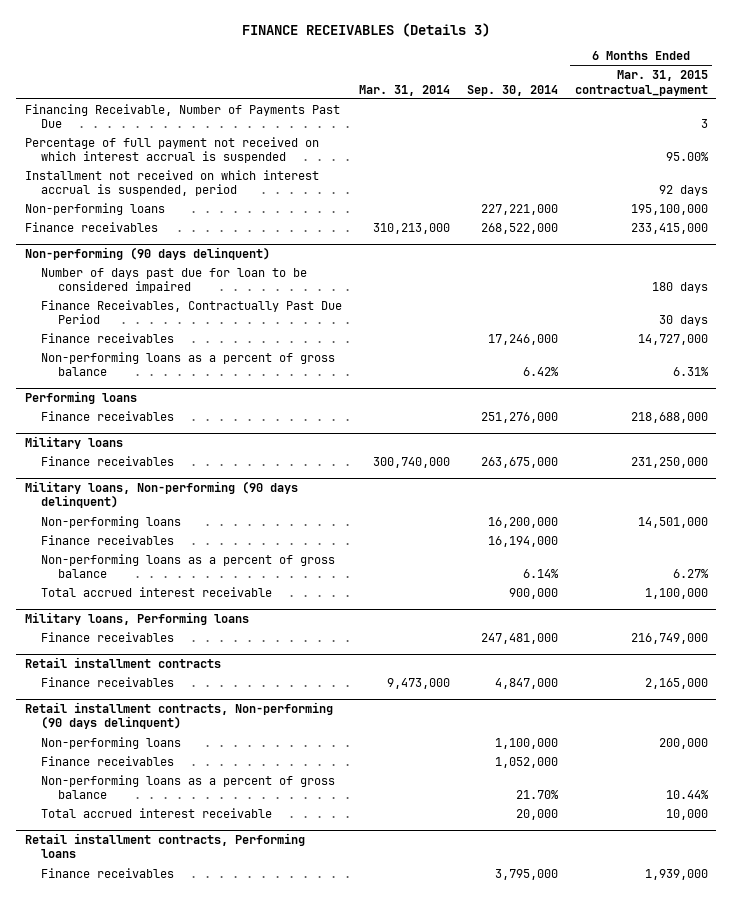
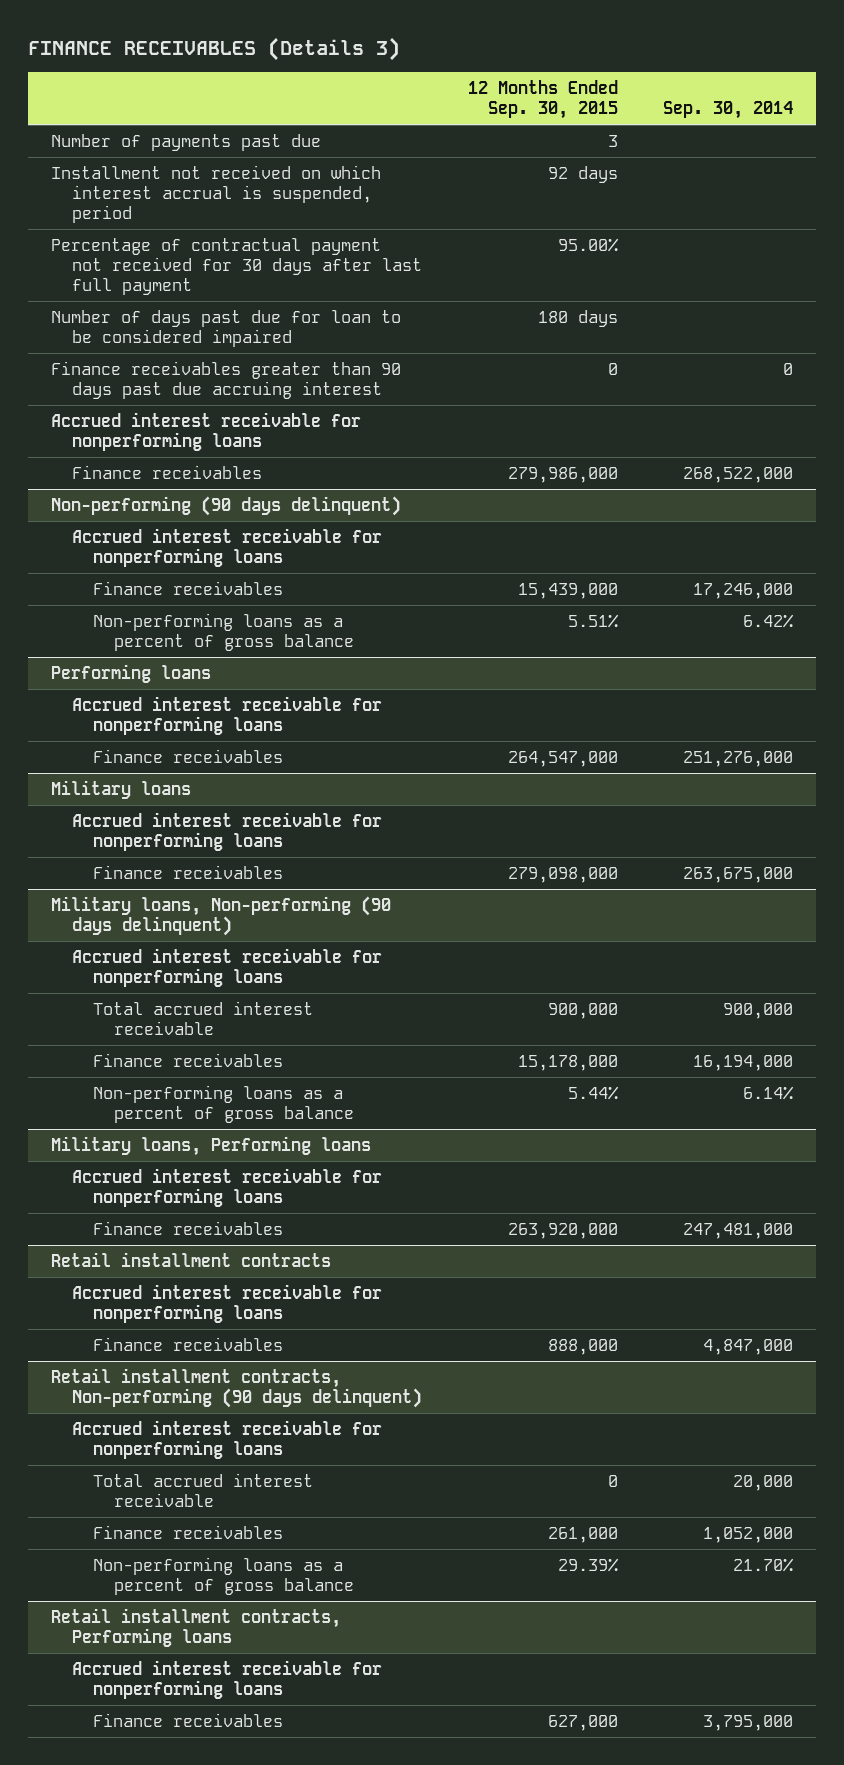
- | Mar. 31, 2014 | Sep. 30, 2014 | 6 Months Ended Mar. 31, 2015 contractual_payment
+ | 12 Months Ended Sep. 30, 2015 | Sep. 30, 2014
- Financing Receivable, Number of Payments Past Due | | | 3
- Percentage of full payment not received on which interest accrual is suspended | | | 95.00%
+ Number of payments past due | 3 |
- Non-performing loans | | 227,221,000 | 195,100,000
+ Percentage of contractual payment not received for 30 days after last full payment | 95.00% |
+ Number of days past due for loan to be considered impaired | 180 days |
+ Finance receivables greater than 90 days past due accruing interest | 0 | 0
+ Accrued interest receivable for nonperforming loans
@ Non-performing (90 days delinquent)
- Number of days past due for loan to be considered impaired | | | 180 days
- Finance Receivables, Contractually Past Due Period | | | 30 days
+ Accrued interest receivable for nonperforming loans
@ Performing loans
+ Accrued interest receivable for nonperforming loans
@ Military loans
+ Accrued interest receivable for nonperforming loans
@ Military loans, Non-performing (90 days delinquent)
- Non-performing loans | | 16,200,000 | 14,501,000
+ Accrued interest receivable for nonperforming loans
moved up: Total accrued interest receivable | 900,000 | 900,000
@ Military loans, Performing loans
+ Accrued interest receivable for nonperforming loans
@ Retail installment contracts
+ Accrued interest receivable for nonperforming loans
@ Retail installment contracts, Non-performing (90 days delinquent)
- Non-performing loans | | 1,100,000 | 200,000
+ Accrued interest receivable for nonperforming loans
moved up: Total accrued interest receivable | 0 | 20,000
@ Retail installment contracts, Performing loans
+ Accrued interest receivable for nonperforming loans

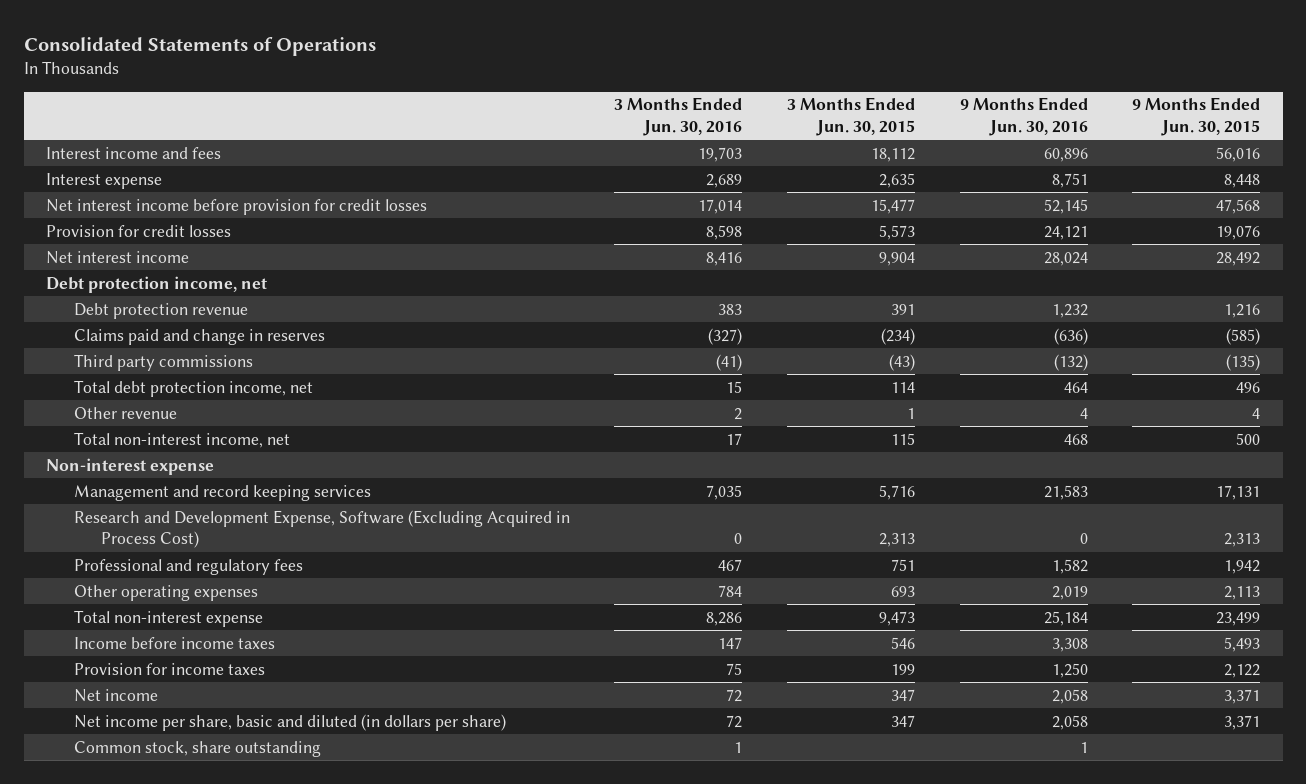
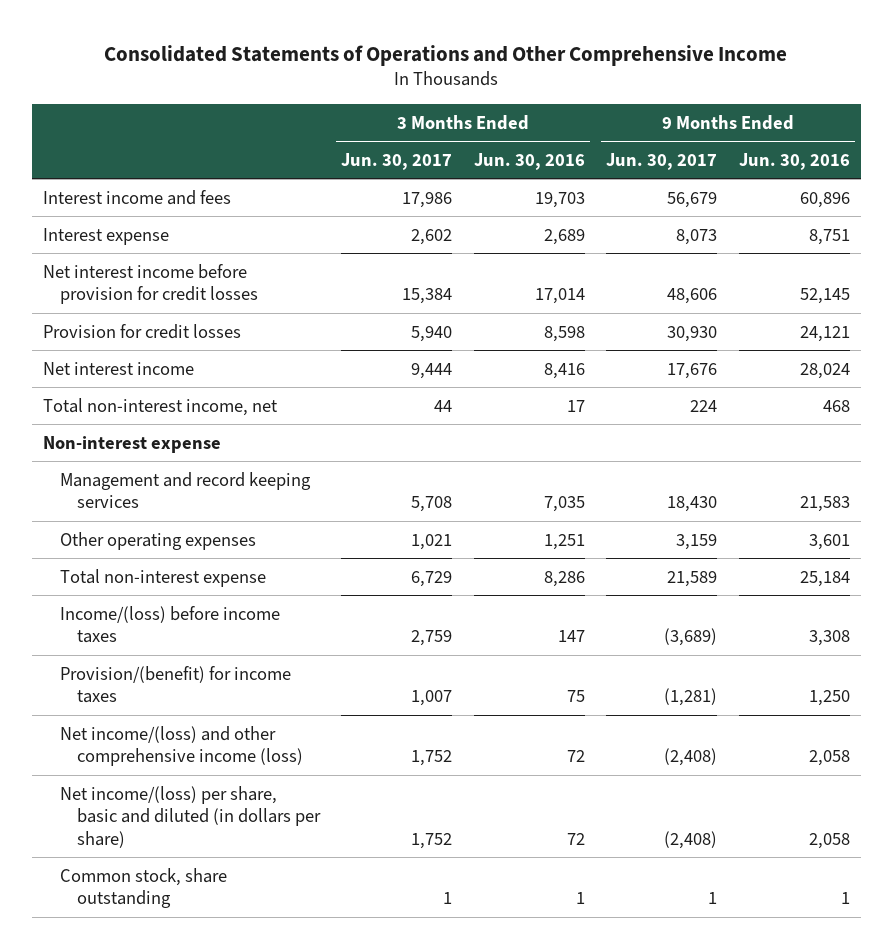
- Consolidated Statements of Operations
+ Consolidated Statements of Operations and Other Comprehensive Income
- | 3 Months Ended Jun. 30, 2016 | 3 Months Ended Jun. 30, 2015 | 9 Months Ended Jun. 30, 2016 | 9 Months Ended Jun. 30, 2015
+ | 3 Months Ended Jun. 30, 2017 | 3 Months Ended Jun. 30, 2016 | 9 Months Ended Jun. 30, 2017 | 9 Months Ended Jun. 30, 2016
- Debt protection income, net
- Debt protection revenue | 383 | 391 | 1,232 | 1,216
- Claims paid and change in reserves | (327) | (234) | (636) | (585)
- Third party commissions | (41) | (43) | (132) | (135)
- Total debt protection income, net | 15 | 114 | 464 | 496
- Other revenue | 2 | 1 | 4 | 4
- Research and Development Expense, Software (Excluding Acquired in Process Cost) | 0 | 2,313 | 0 | 2,313
- Professional and regulatory fees | 467 | 751 | 1,582 | 1,942
- Other operating expenses | 784 | 693 | 2,019 | 2,113
+ Other operating expenses | 1,021 | 1,251 | 3,159 | 3,601
- Income before income taxes | 147 | 546 | 3,308 | 5,493
- Provision for income taxes | 75 | 199 | 1,250 | 2,122
- Net income | 72 | 347 | 2,058 | 3,371
- Net income per share, basic and diluted (in dollars per share) | 72 | 347 | 2,058 | 3,371
+ Income/(loss) before income taxes | 2,759 | 147 | (3,689) | 3,308
+ Provision/(benefit) for income taxes | 1,007 | 75 | (1,281) | 1,250
+ Net income/(loss) and other comprehensive income (loss) | 1,752 | 72 | (2,408) | 2,058
+ Net income/(loss) per share, basic and diluted (in dollars per share) | 1,752 | 72 | (2,408) | 2,058

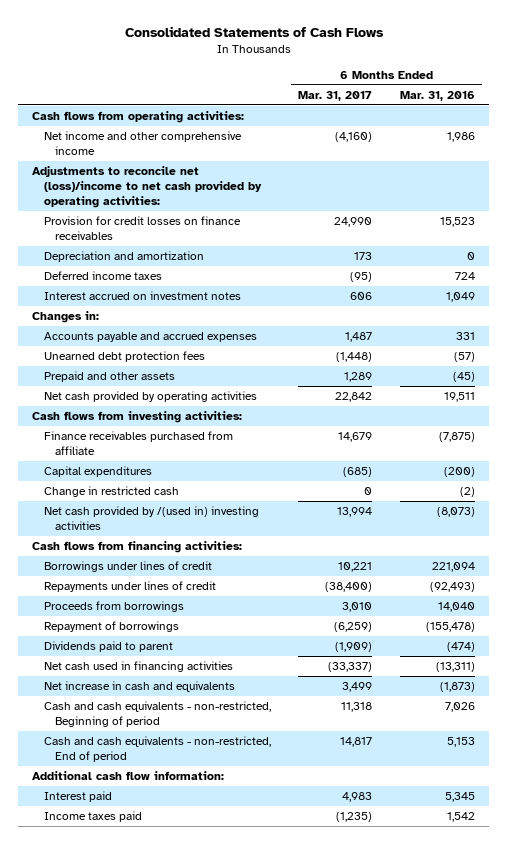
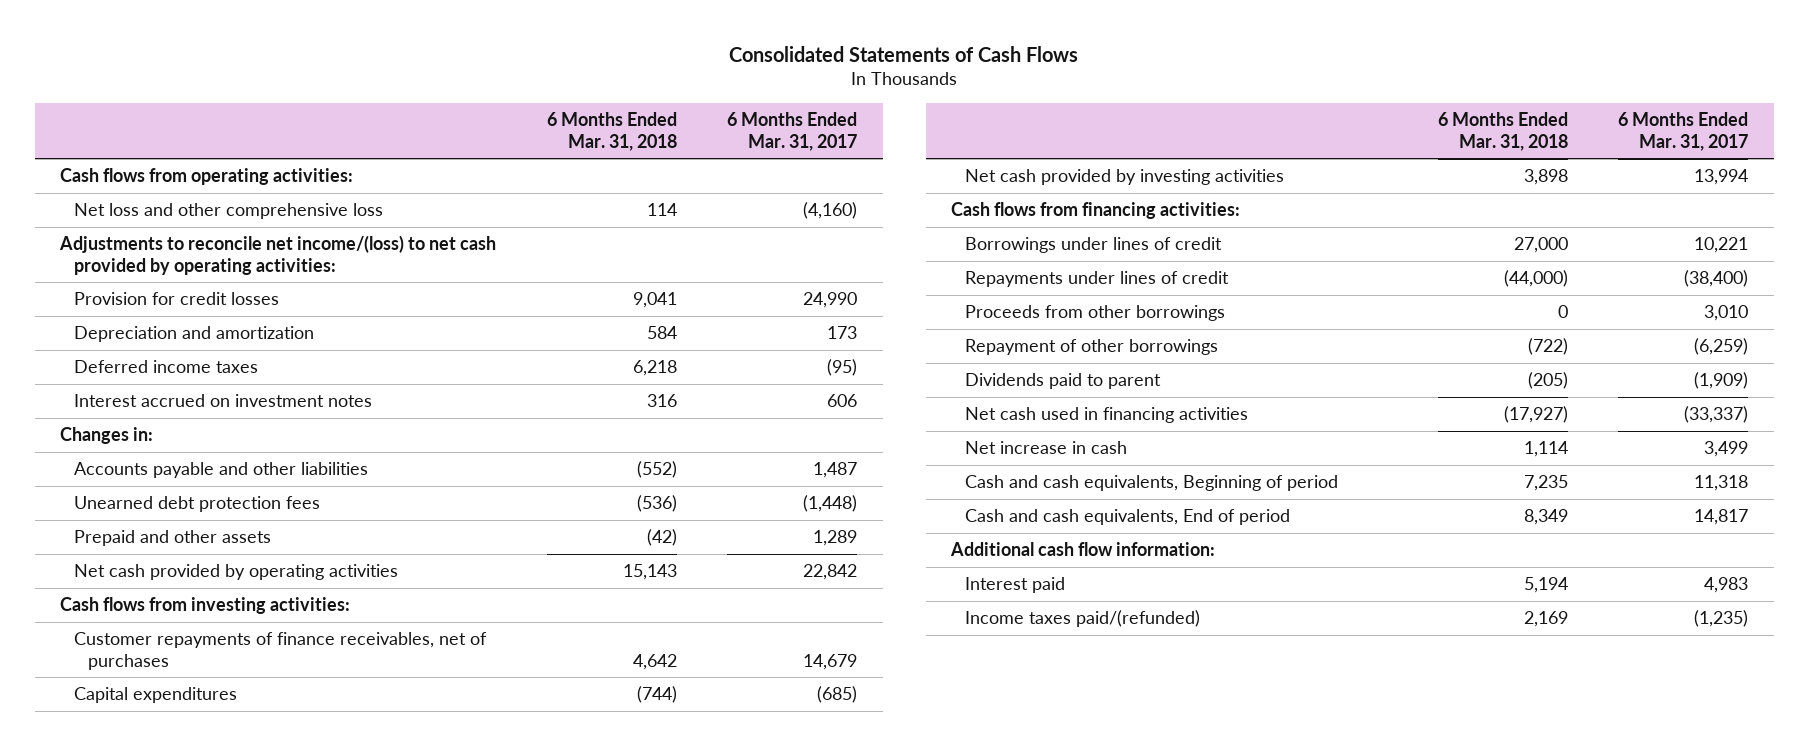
- | 6 Months Ended Mar. 31, 2017 | 6 Months Ended Mar. 31, 2016
+ | 6 Months Ended Mar. 31, 2018 | 6 Months Ended Mar. 31, 2017
- Net income and other comprehensive income | (4,160) | 1,986
- Adjustments to reconcile net (loss)/income to net cash provided by operating activities:
- Provision for credit losses on finance receivables | 24,990 | 15,523
+ Net loss and other comprehensive loss | 114 | (4,160)
+ Adjustments to reconcile net income/(loss) to net cash provided by operating activities:
+ Provision for credit losses | 9,041 | 24,990
- Accounts payable and accrued expenses | 1,487 | 331
+ Accounts payable and other liabilities | (552) | 1,487
- Finance receivables purchased from affiliate | 14,679 | (7,875)
+ Customer repayments of finance receivables, net of purchases | 4,642 | 14,679
- Change in restricted cash | 0 | (2)
- Net cash provided by /(used in) investing activities | 13,994 | (8,073)
+ Net cash provided by investing activities | 3,898 | 13,994
- Proceeds from borrowings | 3,010 | 14,040
- Repayment of borrowings | (6,259) | (155,478)
+ Proceeds from other borrowings | 0 | 3,010
+ Repayment of other borrowings | (722) | (6,259)
- Net increase in cash and equivalents | 3,499 | (1,873)
- Cash and cash equivalents - non-restricted, Beginning of period | 11,318 | 7,026
- Cash and cash equivalents - non-restricted, End of period | 14,817 | 5,153
+ Net increase in cash | 1,114 | 3,499
+ Cash and cash equivalents, Beginning of period | 7,235 | 11,318
+ Cash and cash equivalents, End of period | 8,349 | 14,817
- Income taxes paid | (1,235) | 1,542
+ Income taxes paid/(refunded) | 2,169 | (1,235)

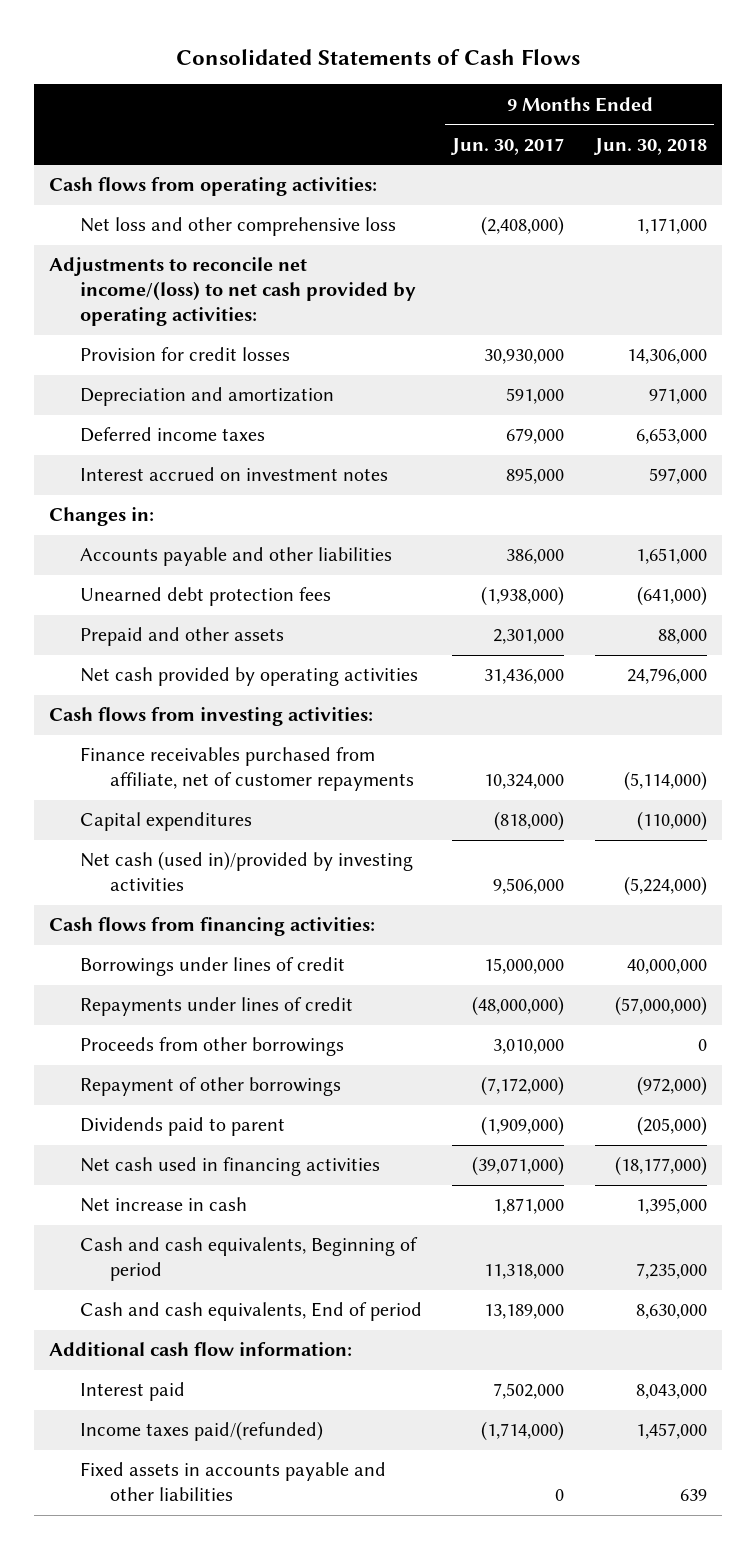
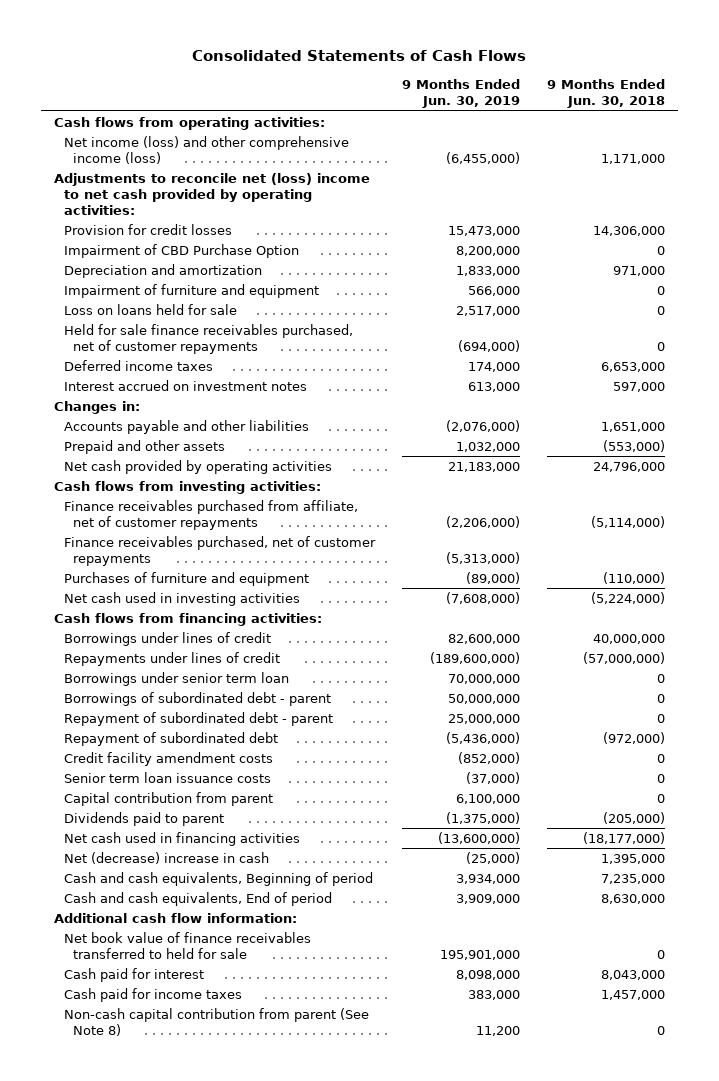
- | 9 Months Ended Jun. 30, 2017 | 9 Months Ended Jun. 30, 2018
+ | 9 Months Ended Jun. 30, 2019 | 9 Months Ended Jun. 30, 2018
- Net loss and other comprehensive loss | (2,408,000) | 1,171,000
- Adjustments to reconcile net income/(loss) to net cash provided by operating activities:
+ Net income (loss) and other comprehensive income (loss) | (6,455,000) | 1,171,000
+ Adjustments to reconcile net (loss) income to net cash provided by operating activities:
+ Impairment of CBD Purchase Option | 8,200,000 | 0
+ Impairment of furniture and equipment | 566,000 | 0
+ Loss on loans held for sale | 2,517,000 | 0
+ Held for sale finance receivables purchased, net of customer repayments | (694,000) | 0
- Unearned debt protection fees | (1,938,000) | (641,000)
- Prepaid and other assets | 2,301,000 | 88,000
+ Prepaid and other assets | 1,032,000 | (553,000)
- Capital expenditures | (818,000) | (110,000)
- Net cash (used in)/provided by investing activities | 9,506,000 | (5,224,000)
+ Finance receivables purchased, net of customer repayments | (5,313,000) |
+ Purchases of furniture and equipment | (89,000) | (110,000)
+ Net cash used in investing activities | (7,608,000) | (5,224,000)
- Proceeds from other borrowings | 3,010,000 | 0
- Repayment of other borrowings | (7,172,000) | (972,000)
+ Borrowings under senior term loan | 70,000,000 | 0
+ Borrowings of subordinated debt - parent | 50,000,000 | 0
+ Repayment of subordinated debt - parent | 25,000,000 | 0
+ Repayment of subordinated debt | (5,436,000) | (972,000)
+ Credit facility amendment costs | (852,000) | 0
+ Senior term loan issuance costs | (37,000) | 0
+ Capital contribution from parent | 6,100,000 | 0
- Net increase in cash | 1,871,000 | 1,395,000
+ Net (decrease) increase in cash | (25,000) | 1,395,000
- Interest paid | 7,502,000 | 8,043,000
- Income taxes paid/(refunded) | (1,714,000) | 1,457,000
- Fixed assets in accounts payable and other liabilities | 0 | 639
+ Net book value of finance receivables transferred to held for sale | 195,901,000 | 0
+ Cash paid for interest | 8,098,000 | 8,043,000
+ Cash paid for income taxes | 383,000 | 1,457,000
+ Non-cash capital contribution from parent (See Note 8) | 11,200 | 0

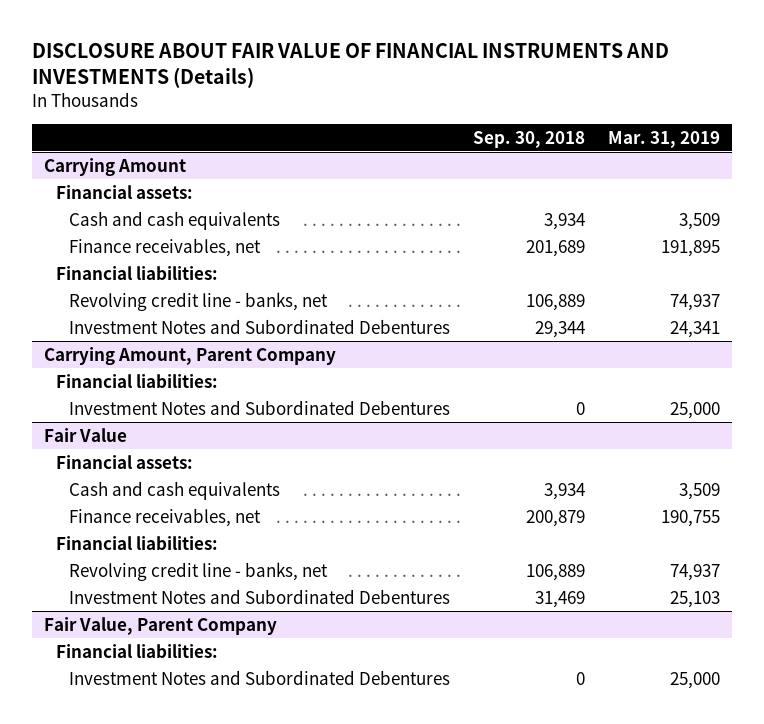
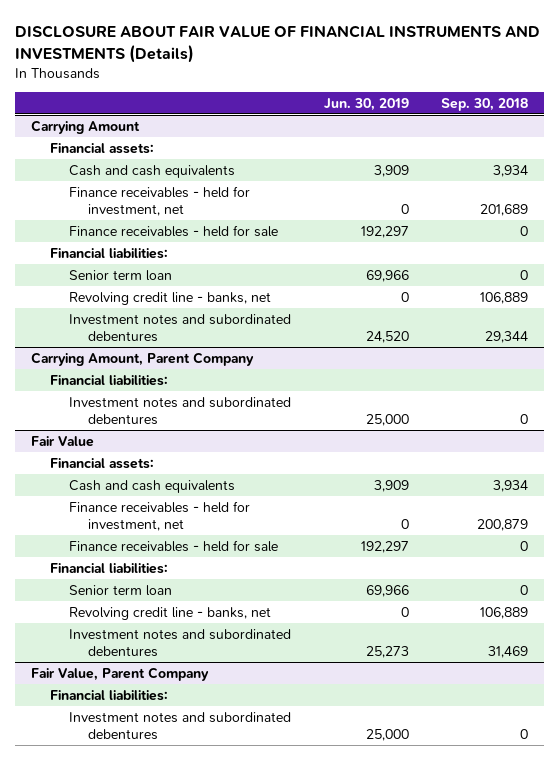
- | Sep. 30, 2018 | Mar. 31, 2019
+ | Jun. 30, 2019 | Sep. 30, 2018
@ Carrying Amount
- Finance receivables, net | 201,689 | 191,895
+ Finance receivables - held for investment, net | 0 | 201,689
+ Finance receivables - held for sale | 192,297 | 0
+ Senior term loan | 69,966 | 0
- Investment Notes and Subordinated Debentures | 29,344 | 24,341
+ Investment notes and subordinated debentures | 24,520 | 29,344
@ Carrying Amount, Parent Company
- Investment Notes and Subordinated Debentures | 0 | 25,000
+ Investment notes and subordinated debentures | 25,000 | 0
@ Fair Value
- Finance receivables, net | 200,879 | 190,755
+ Finance receivables - held for investment, net | 0 | 200,879
+ Finance receivables - held for sale | 192,297 | 0
+ Senior term loan | 69,966 | 0
- Investment Notes and Subordinated Debentures | 31,469 | 25,103
+ Investment notes and subordinated debentures | 25,273 | 31,469
@ Fair Value, Parent Company
- Investment Notes and Subordinated Debentures | 0 | 25,000
+ Investment notes and subordinated debentures | 25,000 | 0

